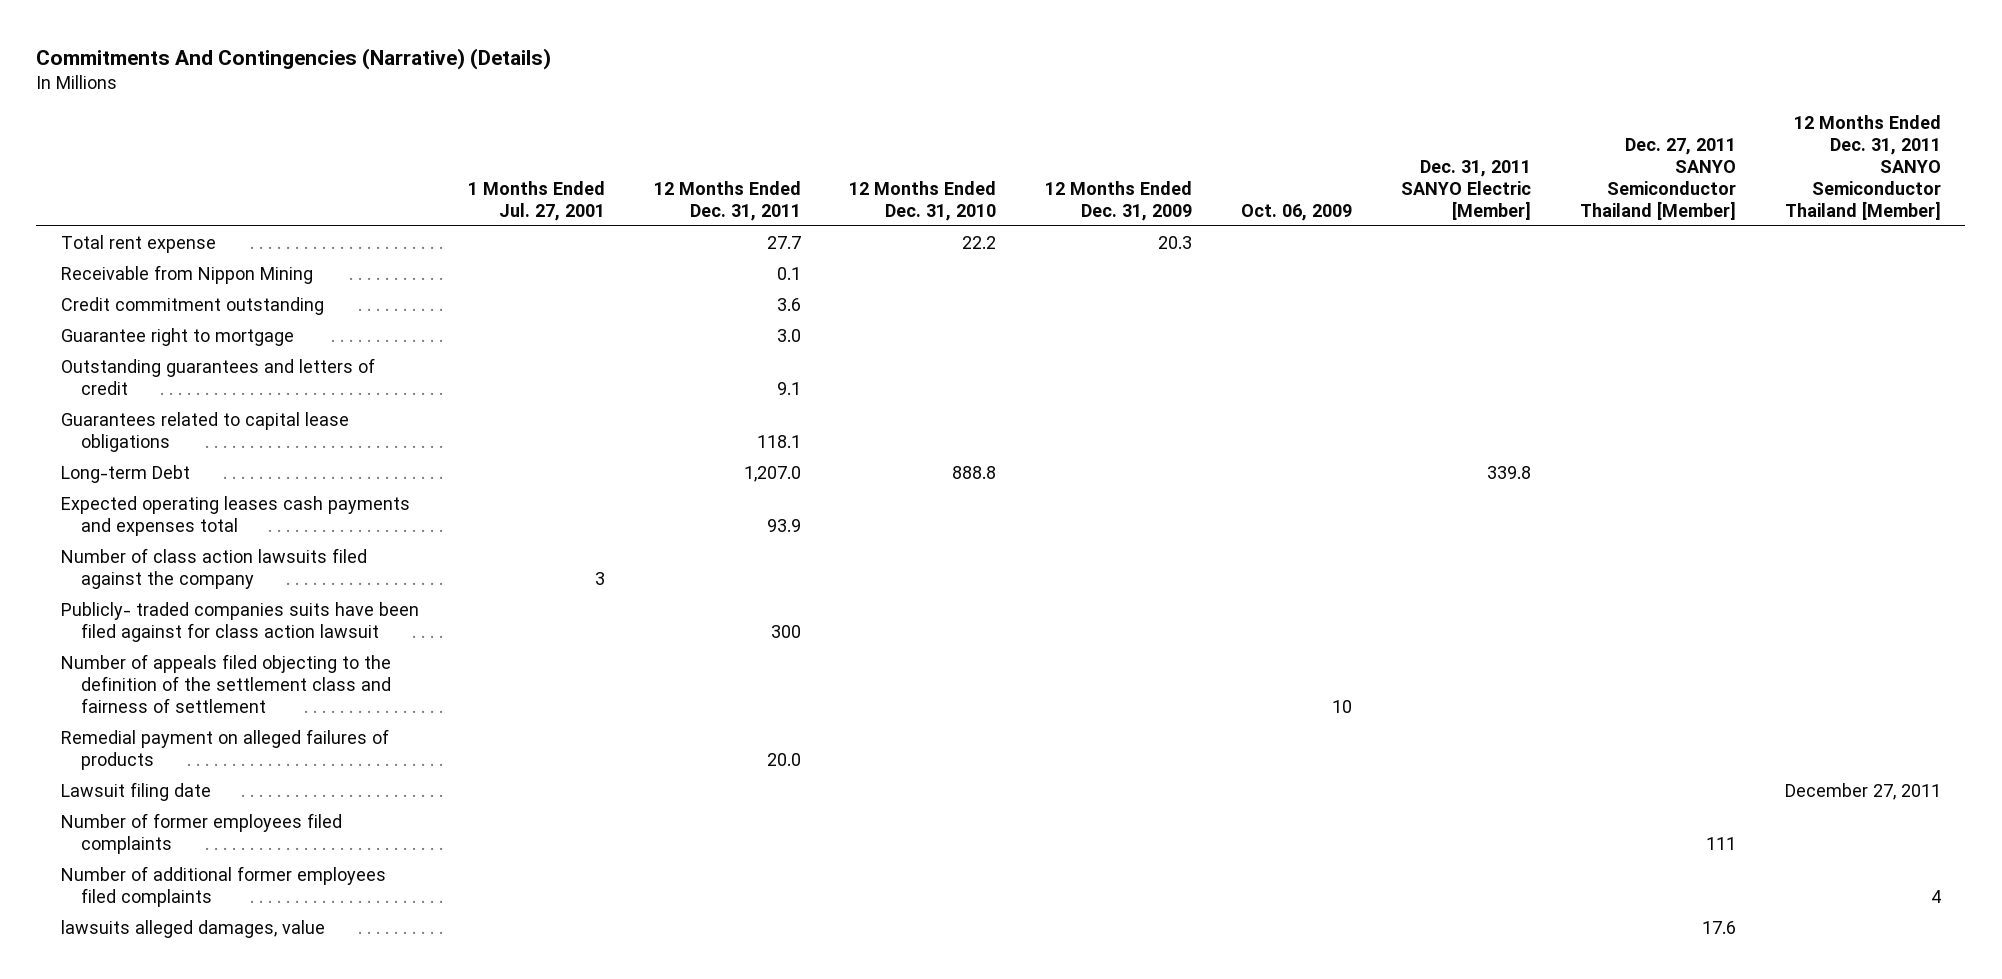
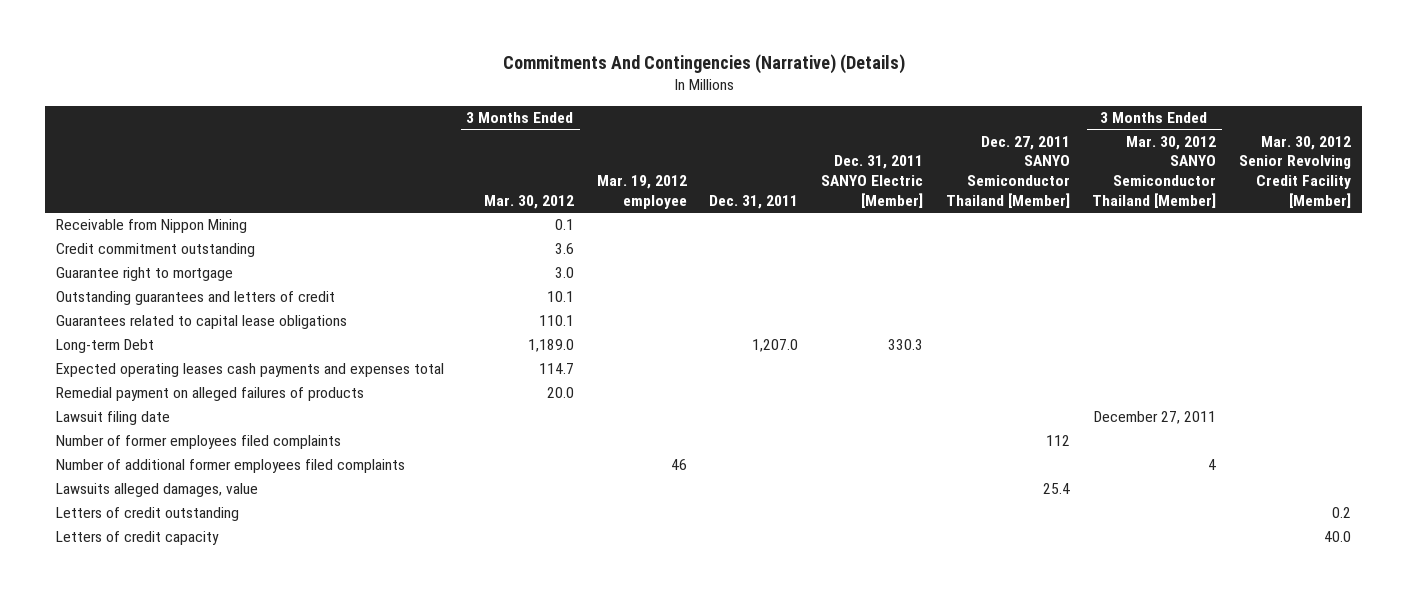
- | 1 Months Ended Jul. 27, 2001 | 12 Months Ended Dec. 31, 2011 | 12 Months Ended Dec. 31, 2010 | 12 Months Ended Dec. 31, 2009 | Oct. 06, 2009 | Dec. 31, 2011 SANYO Electric [Member] | Dec. 27, 2011 SANYO Semiconductor Thailand [Member] | 12 Months Ended Dec. 31, 2011 SANYO Semiconductor Thailand [Member]
+ | 3 Months Ended Mar. 30, 2012 | Mar. 19, 2012 employee | Dec. 31, 2011 | Dec. 31, 2011 SANYO Electric [Member] | Dec. 27, 2011 SANYO Semiconductor Thailand [Member] | 3 Months Ended Mar. 30, 2012 SANYO Semiconductor Thailand [Member] | Mar. 30, 2012 Senior Revolving Credit Facility [Member]
- Total rent expense | | 27.7 | 22.2 | 20.3 | | | |
- Long-term Debt | | 1,207.0 | 888.8 | | | 339.8 | |
+ Long-term Debt | 1,189.0 | | 1,207.0 | 330.3 | | |
- Number of class action lawsuits filed against the company | 3 | | | | | | |
- Publicly- traded companies suits have been filed against for class action lawsuit | | 300 | | | | | |
- Number of appeals filed objecting to the definition of the settlement class and fairness of settlement | | | | | 10 | | |
- Number of former employees filed complaints | | | | | | | 111 |
+ Number of former employees filed complaints | | | | | 112 | |
- lawsuits alleged damages, value | | | | | | | 17.6 |
+ Lawsuits alleged damages, value | | | | | 25.4 | |
+ Letters of credit outstanding | | | | | | | 0.2
+ Letters of credit capacity | | | | | | | 40.0

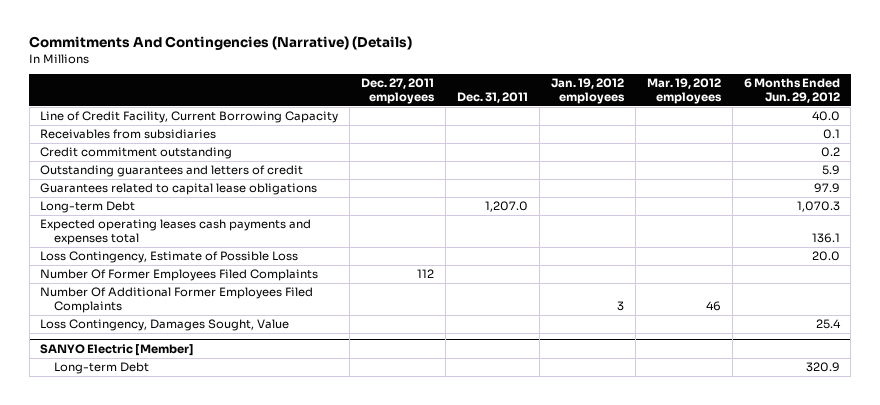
- | 3 Months Ended Mar. 30, 2012 | Mar. 19, 2012 employee | Dec. 31, 2011 | Dec. 31, 2011 SANYO Electric [Member] | Dec. 27, 2011 SANYO Semiconductor Thailand [Member] | 3 Months Ended Mar. 30, 2012 SANYO Semiconductor Thailand [Member] | Mar. 30, 2012 Senior Revolving Credit Facility [Member]
+ | Dec. 27, 2011 employees | Dec. 31, 2011 | Jan. 19, 2012 employees | Mar. 19, 2012 employees | 6 Months Ended Jun. 29, 2012
- Receivable from Nippon Mining | 0.1 | | | | | |
+ Line of Credit Facility, Current Borrowing Capacity | | | | | 40.0
+ Receivables from subsidiaries | | | | | 0.1
- Guarantee right to mortgage | 3.0 | | | | | |
- Remedial payment on alleged failures of products | 20.0 | | | | | |
- Lawsuit filing date | | | | | | December 27, 2011 |
- Number of former employees filed complaints | | | | | 112 | |
- Number of additional former employees filed complaints | | 46 | | | | 4 |
- Lawsuits alleged damages, value | | | | | 25.4 | |
- Letters of credit outstanding | | | | | | | 0.2
- Letters of credit capacity | | | | | | | 40.0
+ Loss Contingency, Estimate of Possible Loss | | | | | 20.0
+ Number Of Former Employees Filed Complaints | 112 | | | |
+ Number Of Additional Former Employees Filed Complaints | | | 3 | 46 |
+ Loss Contingency, Damages Sought, Value | | | | | 25.4
+ SANYO Electric [Member]
+ Long-term Debt | | | | | 320.9

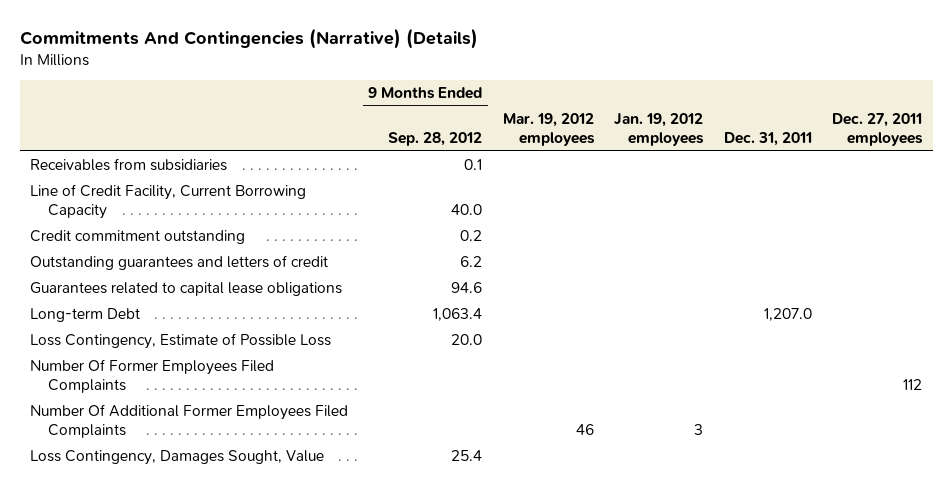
- | Dec. 27, 2011 employees | Dec. 31, 2011 | Jan. 19, 2012 employees | Mar. 19, 2012 employees | 6 Months Ended Jun. 29, 2012
+ | 9 Months Ended Sep. 28, 2012 | Mar. 19, 2012 employees | Jan. 19, 2012 employees | Dec. 31, 2011 | Dec. 27, 2011 employees
moved down: Line of Credit Facility, Current Borrowing Capacity | 40.0 | | | |
- Expected operating leases cash payments and expenses total | | | | | 136.1
- SANYO Electric [Member]
- Long-term Debt | | | | | 320.9

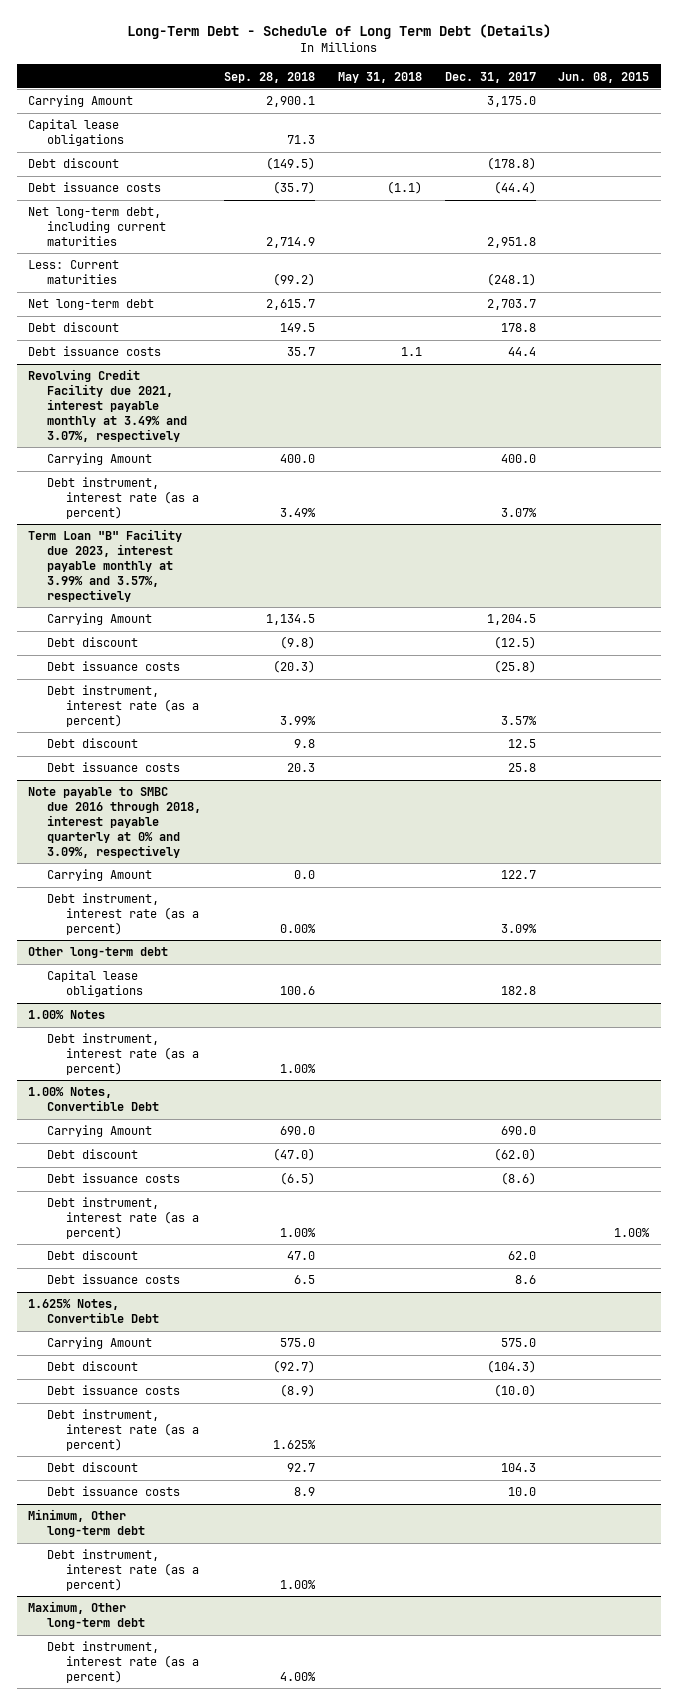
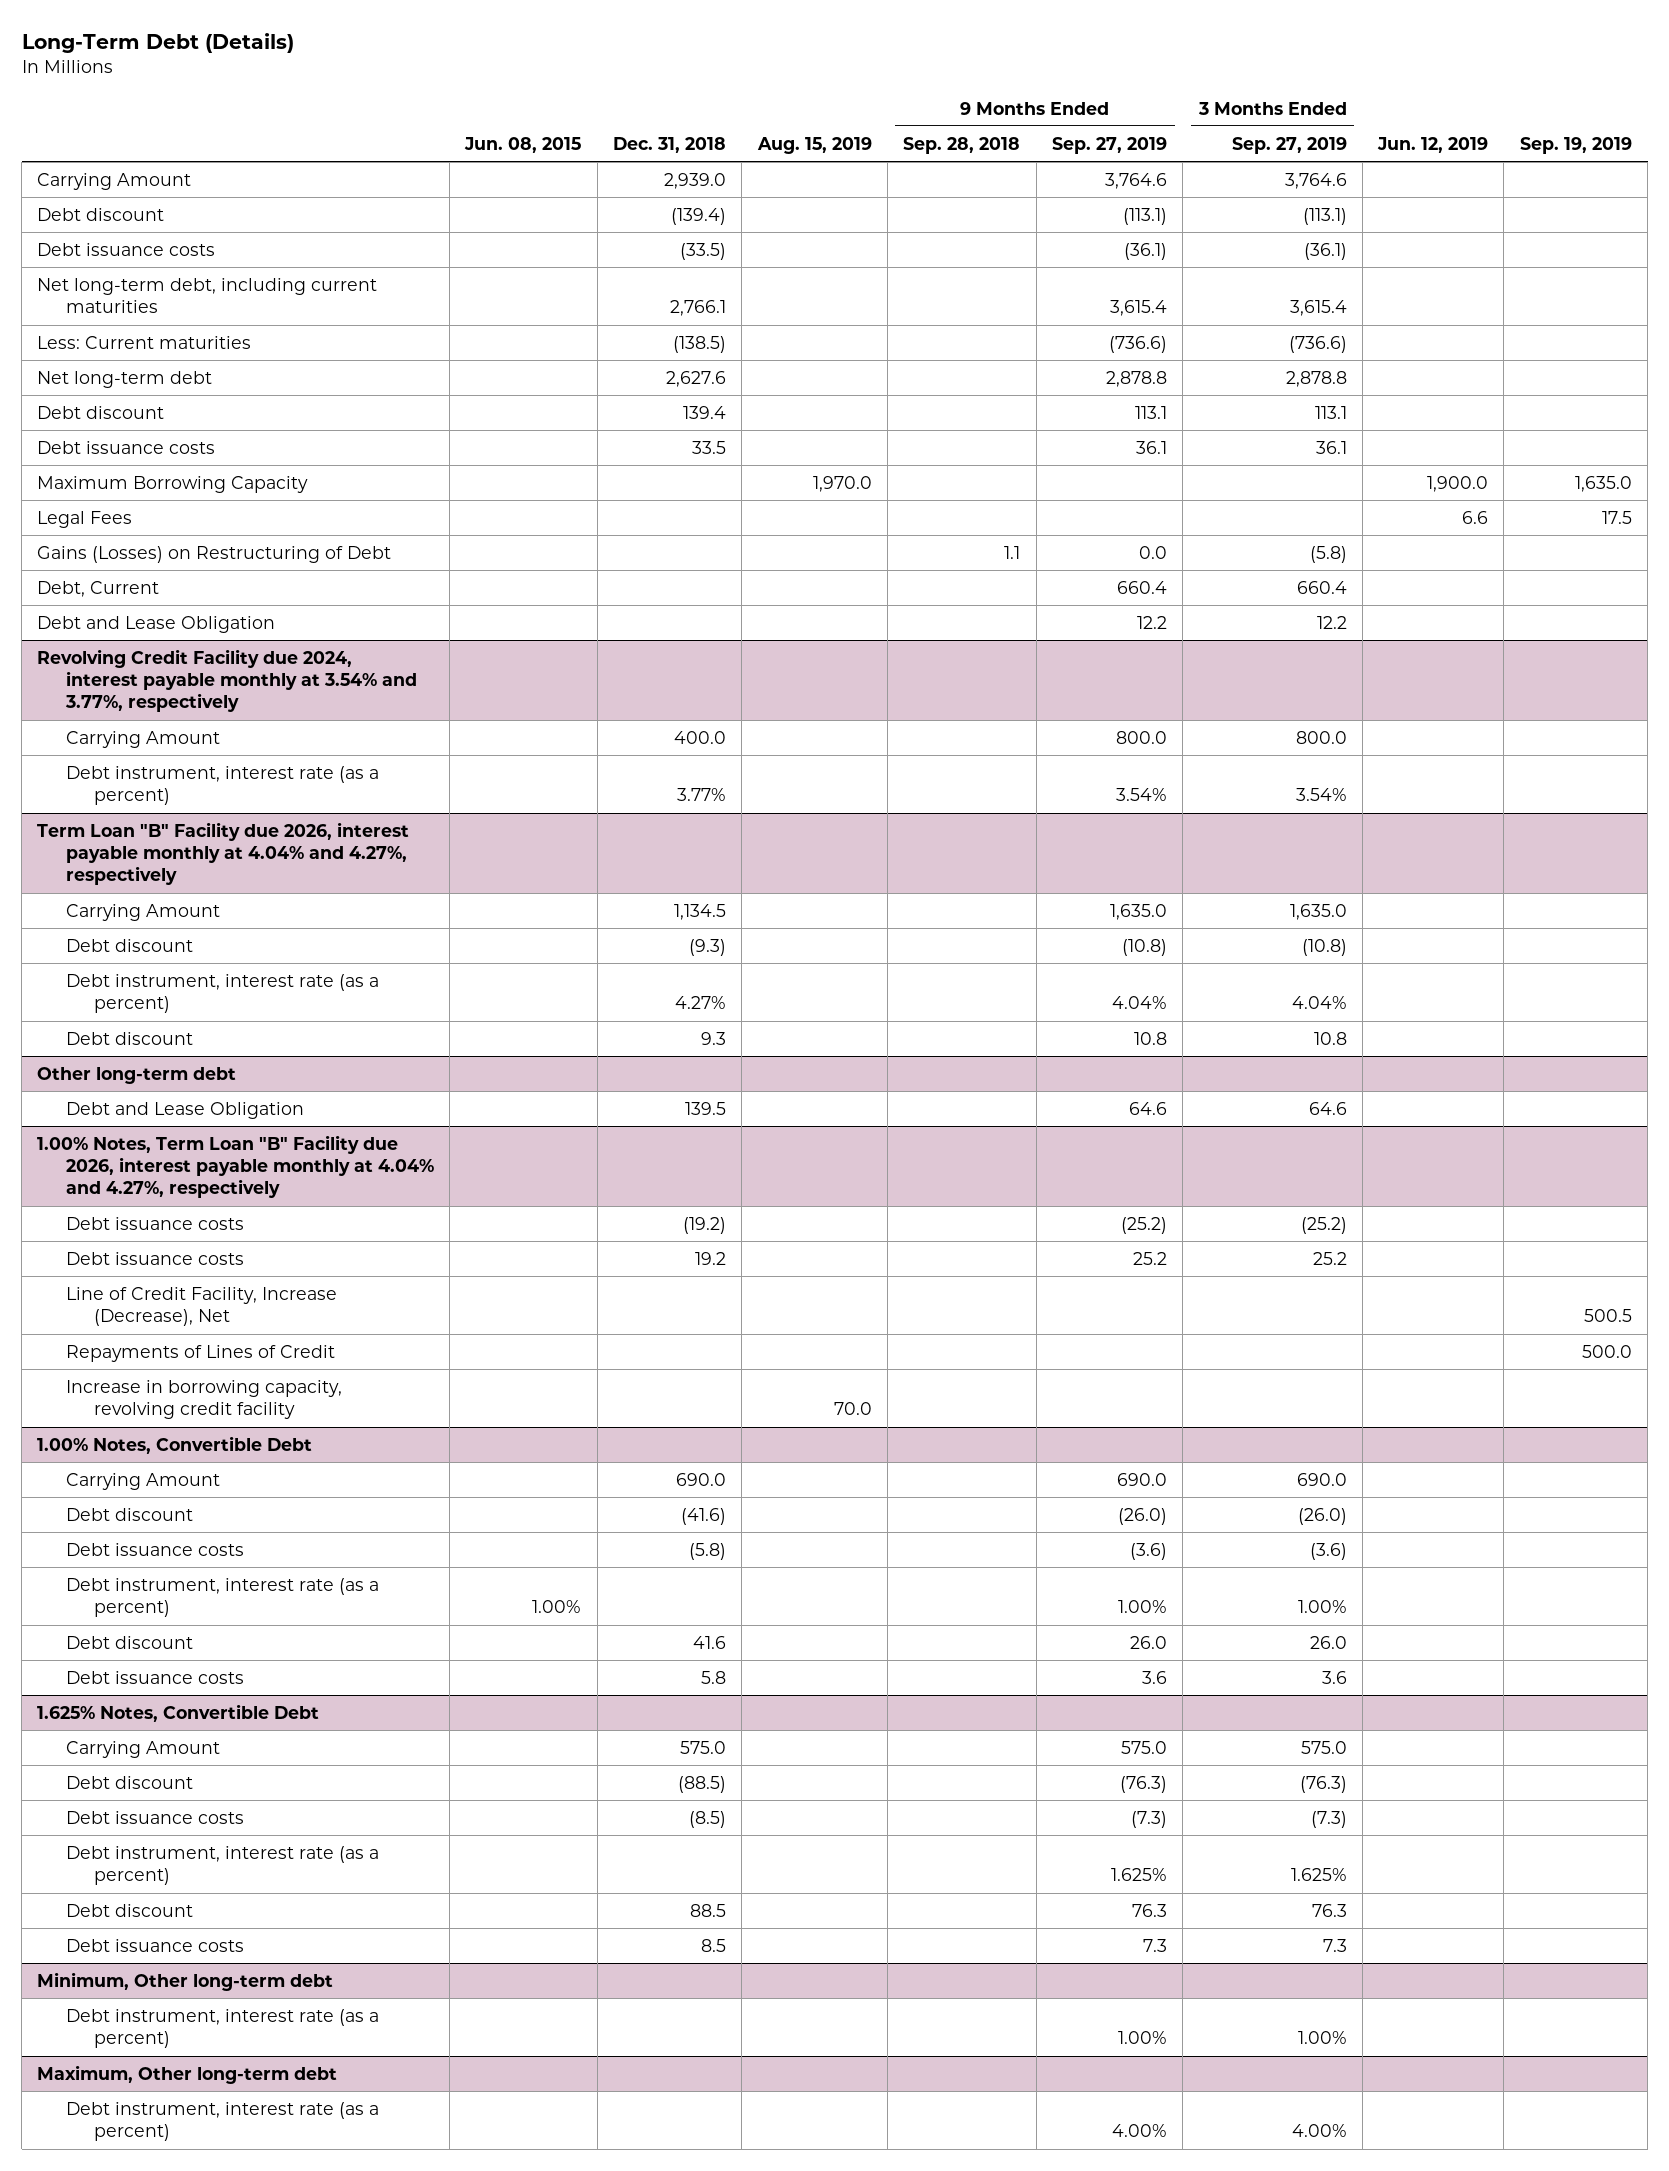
- Long-Term Debt - Schedule of Long Term Debt (Details)
+ Long-Term Debt (Details)
- | Sep. 28, 2018 | May 31, 2018 | Dec. 31, 2017 | Jun. 08, 2015
+ | Jun. 08, 2015 | Dec. 31, 2018 | Aug. 15, 2019 | 9 Months Ended Sep. 28, 2018 | 9 Months Ended Sep. 27, 2019 | 3 Months Ended Sep. 27, 2019 | Jun. 12, 2019 | Sep. 19, 2019
- Capital lease obligations | 71.3 | | |
- Revolving Credit Facility due 2021, interest payable monthly at 3.49% and 3.07%, respectively
+ Maximum Borrowing Capacity | | | 1,970.0 | | | | 1,900.0 | 1,635.0
+ Legal Fees | | | | | | | 6.6 | 17.5
+ Gains (Losses) on Restructuring of Debt | | | | 1.1 | 0.0 | (5.8) | |
+ Debt, Current | | | | | 660.4 | 660.4 | |
+ Debt and Lease Obligation | | | | | 12.2 | 12.2 | |
+ Revolving Credit Facility due 2024, interest payable monthly at 3.54% and 3.77%, respectively
- Term Loan "B" Facility due 2023, interest payable monthly at 3.99% and 3.57%, respectively
+ Term Loan "B" Facility due 2026, interest payable monthly at 4.04% and 4.27%, respectively
- Debt issuance costs | (20.3) | | (25.8) |
- Debt issuance costs | 20.3 | | 25.8 |
- Note payable to SMBC due 2016 through 2018, interest payable quarterly at 0% and 3.09%, respectively
- Carrying Amount | 0.0 | | 122.7 |
- Debt instrument, interest rate (as a percent) | 0.00% | | 3.09% |
@ Other long-term debt
- Capital lease obligations | 100.6 | | 182.8 |
- 1.00% Notes
- Debt instrument, interest rate (as a percent) | 1.00% | | |
@ Other long-term debt
+ Debt and Lease Obligation | | 139.5 | | | 64.6 | 64.6 | |
+ 1.00% Notes, Term Loan "B" Facility due 2026, interest payable monthly at 4.04% and 4.27%, respectively
+ Debt issuance costs | | (19.2) | | | (25.2) | (25.2) | |
+ Debt issuance costs | | 19.2 | | | 25.2 | 25.2 | |
+ Line of Credit Facility, Increase (Decrease), Net | | | | | | | | 500.5
+ Repayments of Lines of Credit | | | | | | | | 500.0
+ Increase in borrowing capacity, revolving credit facility | | | 70.0 | | | | |

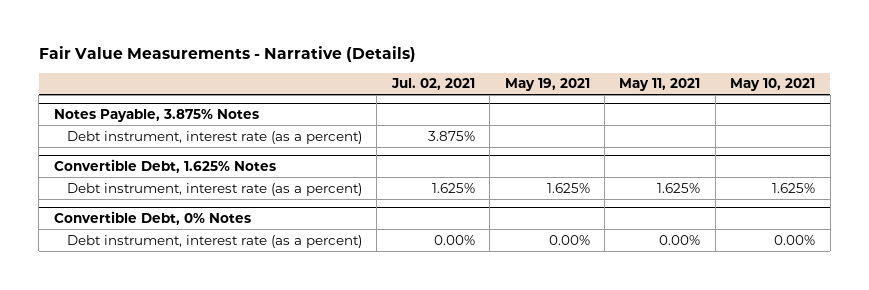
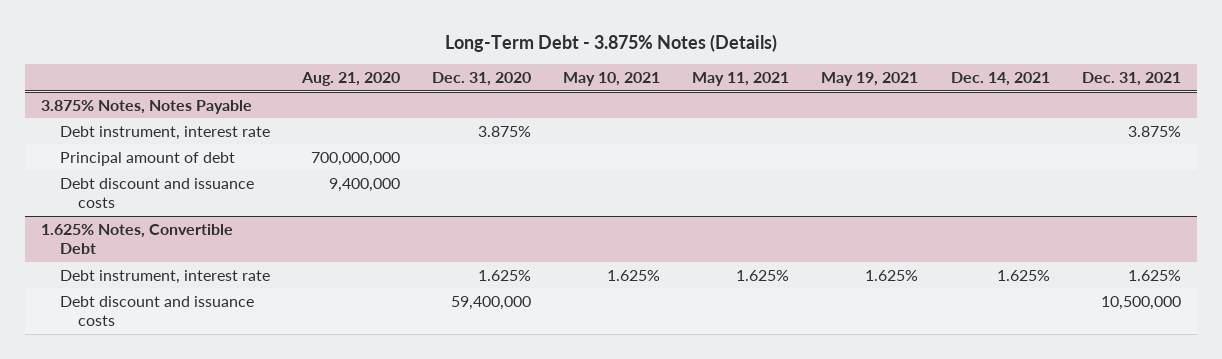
- Fair Value Measurements - Narrative (Details)
+ Long-Term Debt - 3.875% Notes (Details)
- | Jul. 02, 2021 | May 19, 2021 | May 11, 2021 | May 10, 2021
+ | Aug. 21, 2020 | Dec. 31, 2020 | May 10, 2021 | May 11, 2021 | May 19, 2021 | Dec. 14, 2021 | Dec. 31, 2021
- Notes Payable, 3.875% Notes
- Debt instrument, interest rate (as a percent) | 3.875% | | |
- Convertible Debt, 1.625% Notes
- Debt instrument, interest rate (as a percent) | 1.625% | 1.625% | 1.625% | 1.625%
- Convertible Debt, 0% Notes
- Debt instrument, interest rate (as a percent) | 0.00% | 0.00% | 0.00% | 0.00%
+ 3.875% Notes, Notes Payable
+ Debt instrument, interest rate | | 3.875% | | | | | 3.875%
+ Principal amount of debt | 700,000,000 | | | | | |
+ Debt discount and issuance costs | 9,400,000 | | | | | |
+ 1.625% Notes, Convertible Debt
+ Debt instrument, interest rate | | 1.625% | 1.625% | 1.625% | 1.625% | 1.625% | 1.625%
+ Debt discount and issuance costs | | 59,400,000 | | | | | 10,500,000

